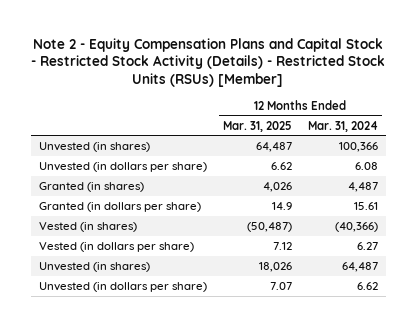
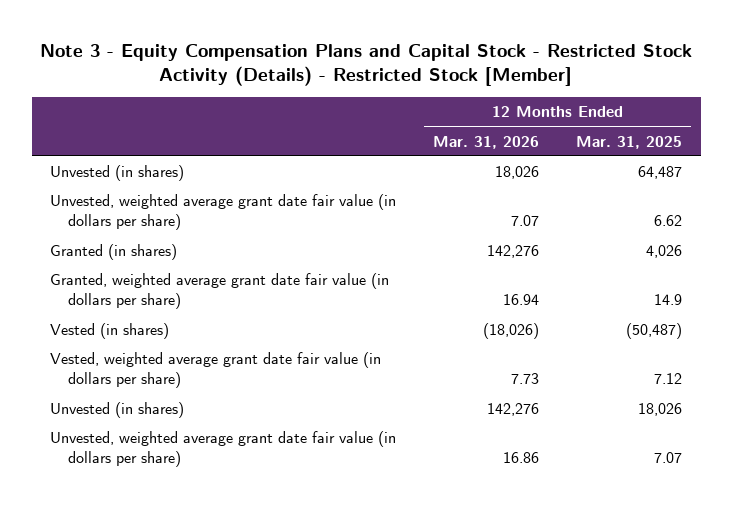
- Note 2 - Equity Compensation Plans and Capital Stock - Restricted Stock Activity (Details) - Restricted Stock Units (RSUs) [Member]
+ Note 3 - Equity Compensation Plans and Capital Stock - Restricted Stock Activity (Details) - Restricted Stock [Member]
- | 12 Months Ended Mar. 31, 2025 | 12 Months Ended Mar. 31, 2024
+ | 12 Months Ended Mar. 31, 2026 | 12 Months Ended Mar. 31, 2025
- Unvested (in dollars per share) | 6.62 | 6.08
+ Unvested, weighted average grant date fair value (in dollars per share) | 7.07 | 6.62
- Granted (in dollars per share) | 14.9 | 15.61
+ Granted, weighted average grant date fair value (in dollars per share) | 16.94 | 14.9
- Vested (in dollars per share) | 7.12 | 6.27
+ Vested, weighted average grant date fair value (in dollars per share) | 7.73 | 7.12
- Unvested (in dollars per share) | 7.07 | 6.62
+ Unvested, weighted average grant date fair value (in dollars per share) | 16.86 | 7.07

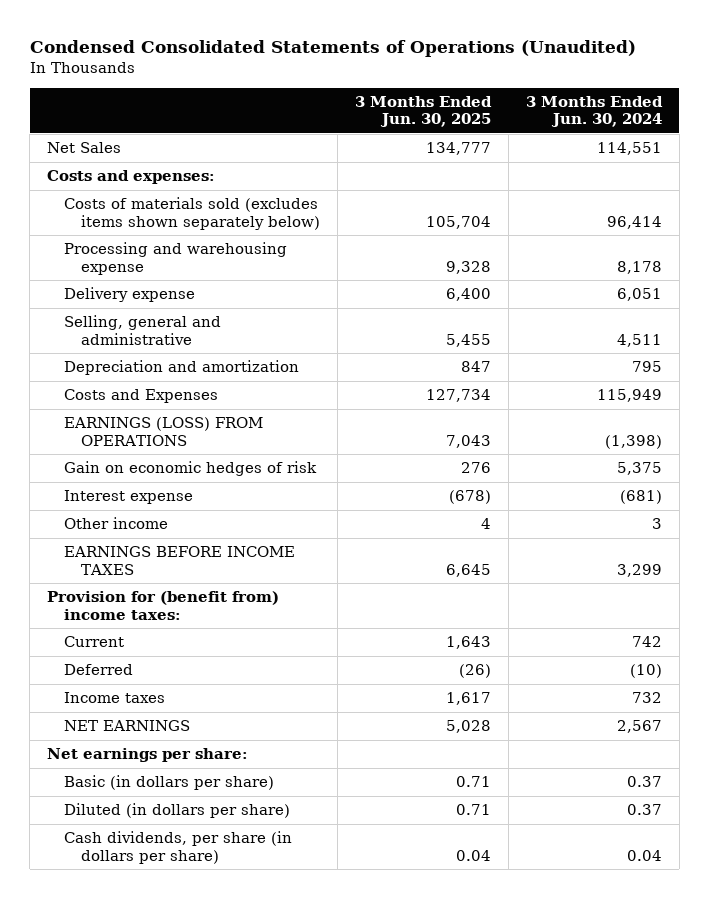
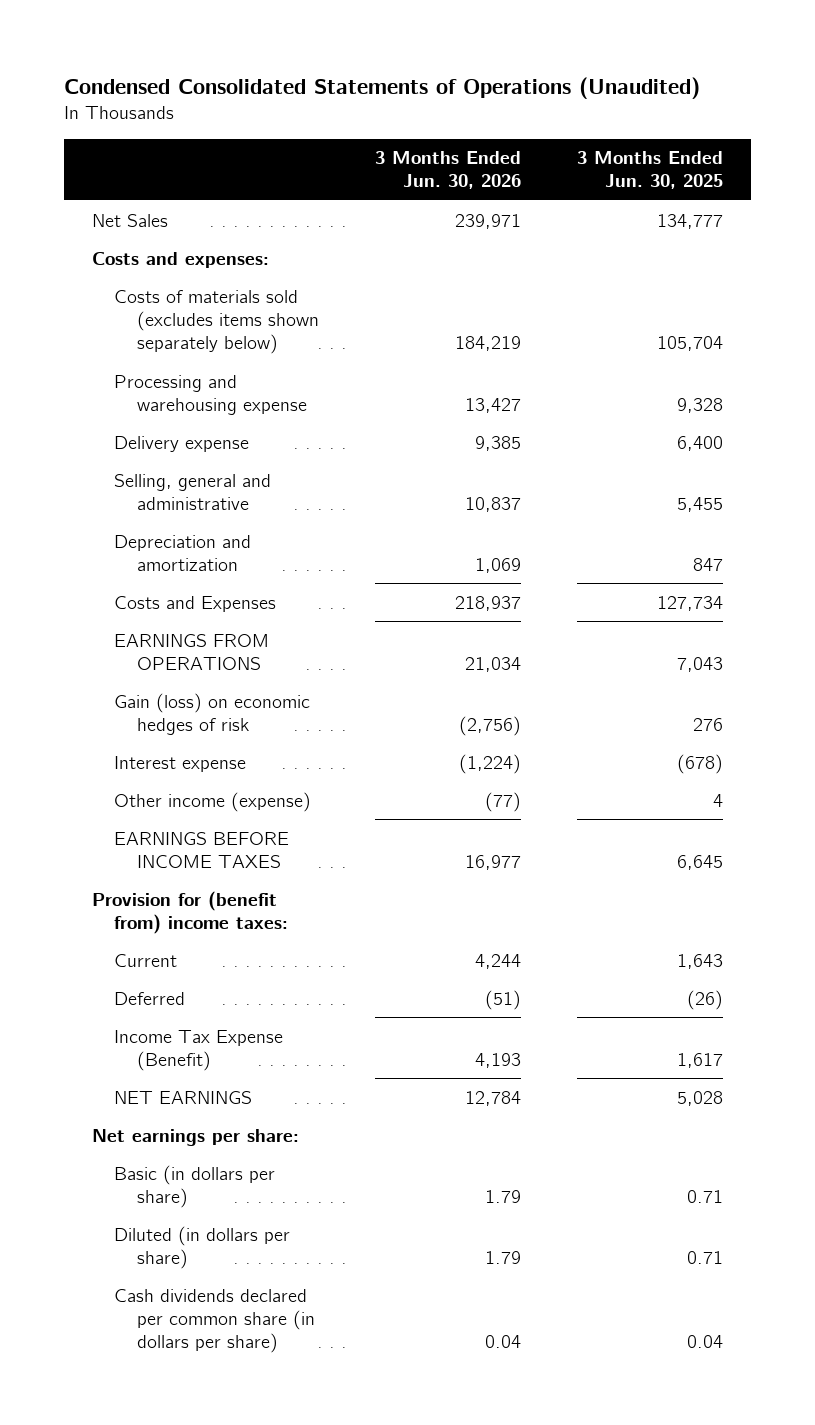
- | 3 Months Ended Jun. 30, 2025 | 3 Months Ended Jun. 30, 2024
+ | 3 Months Ended Jun. 30, 2026 | 3 Months Ended Jun. 30, 2025
- EARNINGS (LOSS) FROM OPERATIONS | 7,043 | (1,398)
- Gain on economic hedges of risk | 276 | 5,375
+ EARNINGS FROM OPERATIONS | 21,034 | 7,043
+ Gain (loss) on economic hedges of risk | (2,756) | 276
- Other income | 4 | 3
+ Other income (expense) | (77) | 4
- Income taxes | 1,617 | 732
+ Income Tax Expense (Benefit) | 4,193 | 1,617
- Cash dividends, per share (in dollars per share) | 0.04 | 0.04
+ Cash dividends declared per common share (in dollars per share) | 0.04 | 0.04

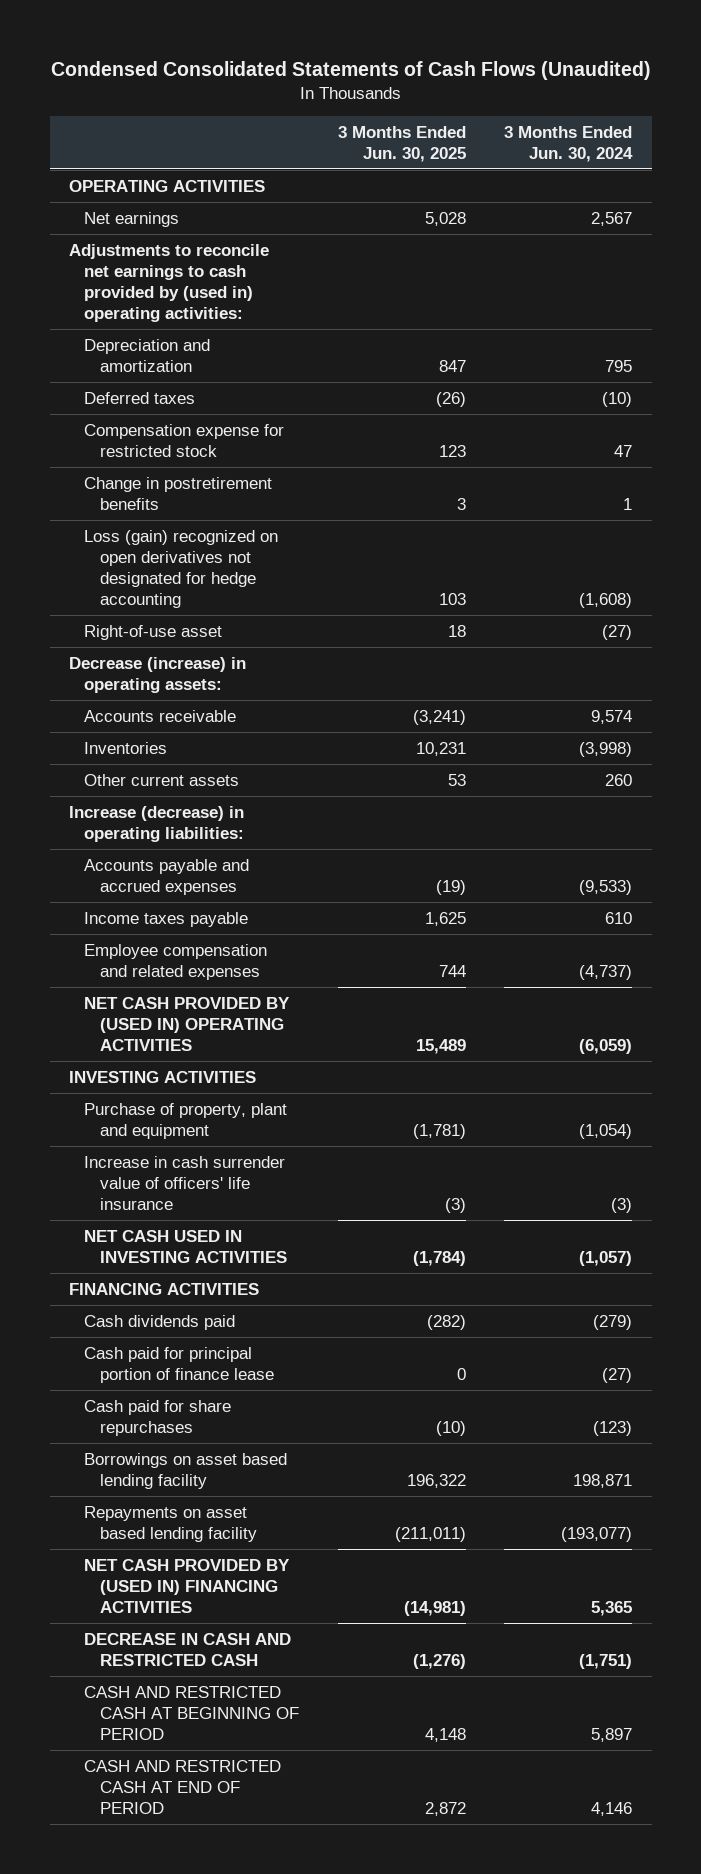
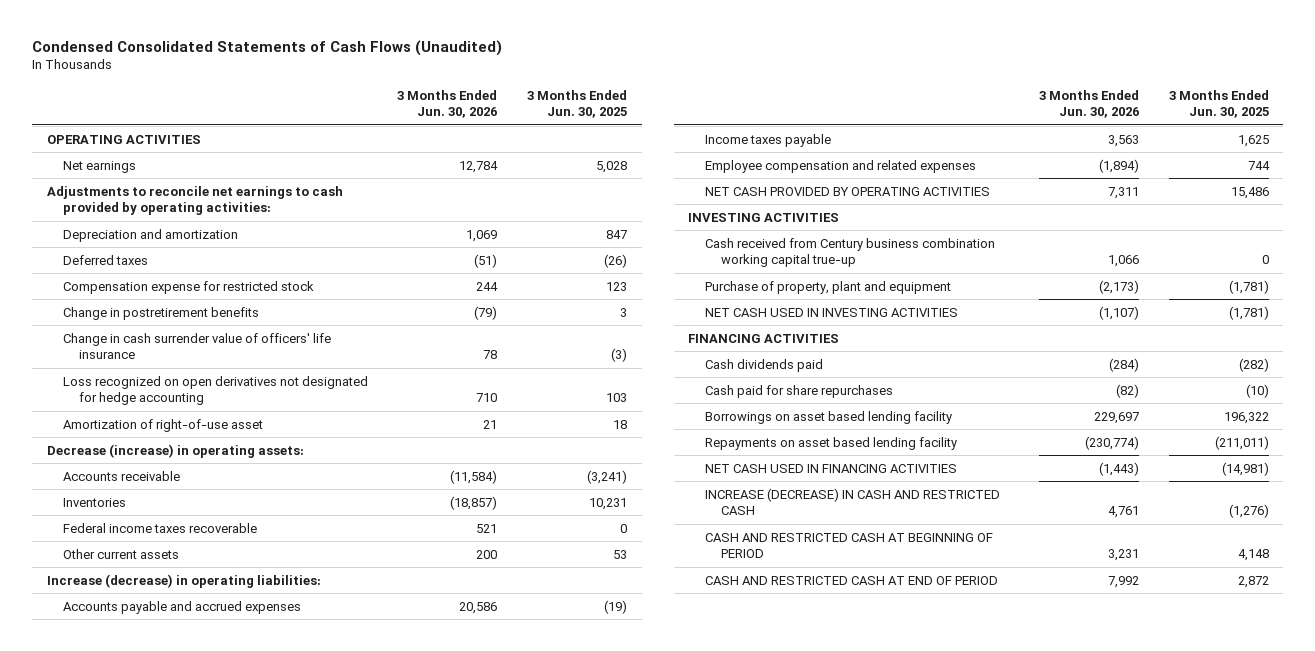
- | 3 Months Ended Jun. 30, 2025 | 3 Months Ended Jun. 30, 2024
+ | 3 Months Ended Jun. 30, 2026 | 3 Months Ended Jun. 30, 2025
- Adjustments to reconcile net earnings to cash provided by (used in) operating activities:
+ Adjustments to reconcile net earnings to cash provided by operating activities:
- Loss (gain) recognized on open derivatives not designated for hedge accounting | 103 | (1,608)
- Right-of-use asset | 18 | (27)
+ Change in cash surrender value of officers' life insurance | 78 | (3)
+ Loss recognized on open derivatives not designated for hedge accounting | 710 | 103
+ Amortization of right-of-use asset | 21 | 18
+ Federal income taxes recoverable | 521 | 0
- NET CASH PROVIDED BY (USED IN) OPERATING ACTIVITIES | 15,489 | (6,059)
+ NET CASH PROVIDED BY OPERATING ACTIVITIES | 7,311 | 15,486
+ Cash received from Century business combination working capital true-up | 1,066 | 0
- Increase in cash surrender value of officers' life insurance | (3) | (3)
- NET CASH USED IN INVESTING ACTIVITIES | (1,784) | (1,057)
+ NET CASH USED IN INVESTING ACTIVITIES | (1,107) | (1,781)
- Cash paid for principal portion of finance lease | 0 | (27)
- NET CASH PROVIDED BY (USED IN) FINANCING ACTIVITIES | (14,981) | 5,365
- DECREASE IN CASH AND RESTRICTED CASH | (1,276) | (1,751)
+ NET CASH USED IN FINANCING ACTIVITIES | (1,443) | (14,981)
+ INCREASE (DECREASE) IN CASH AND RESTRICTED CASH | 4,761 | (1,276)

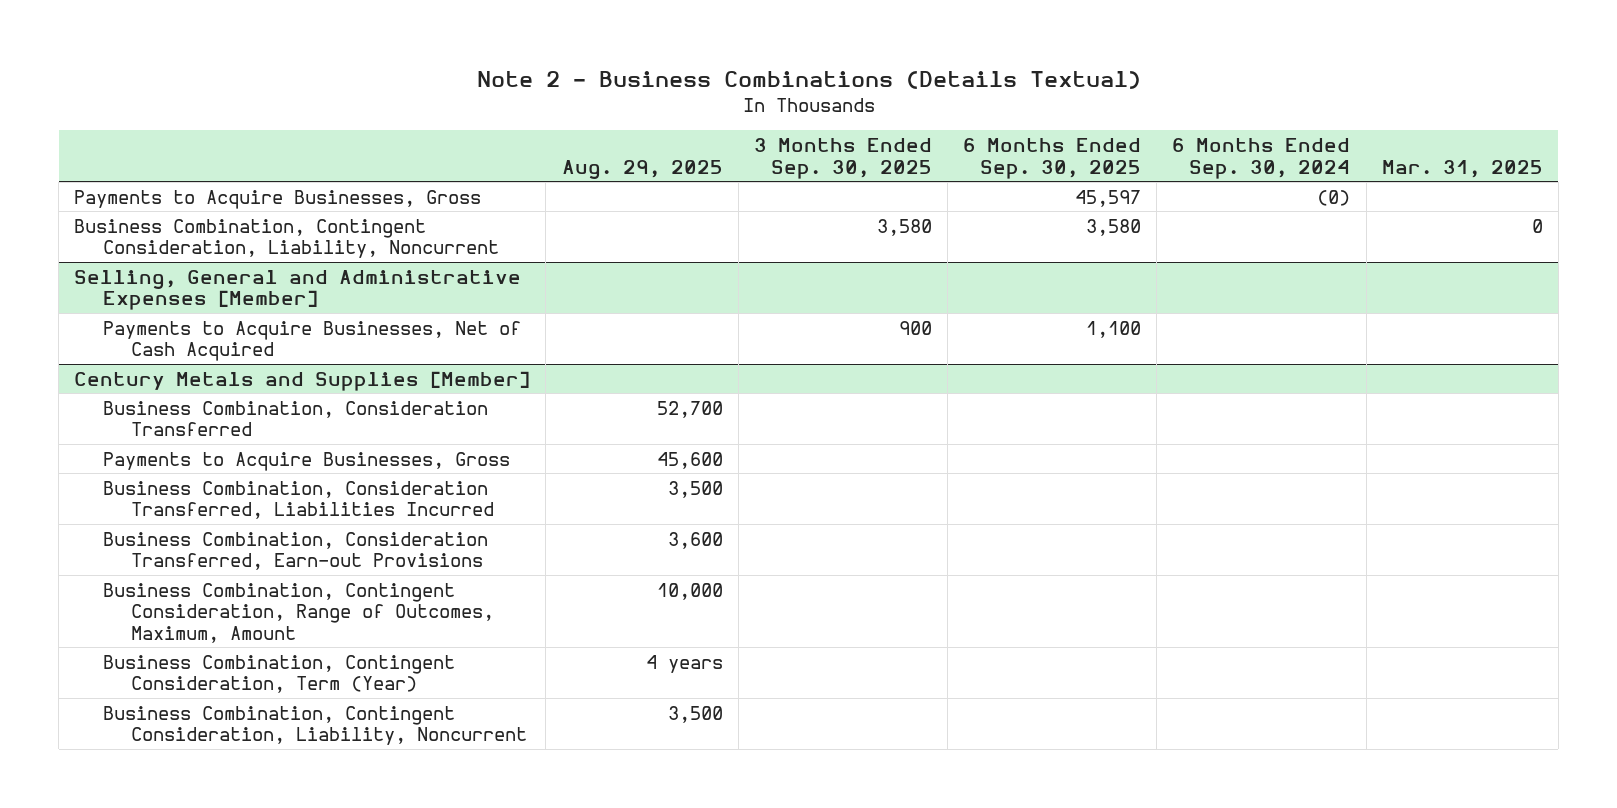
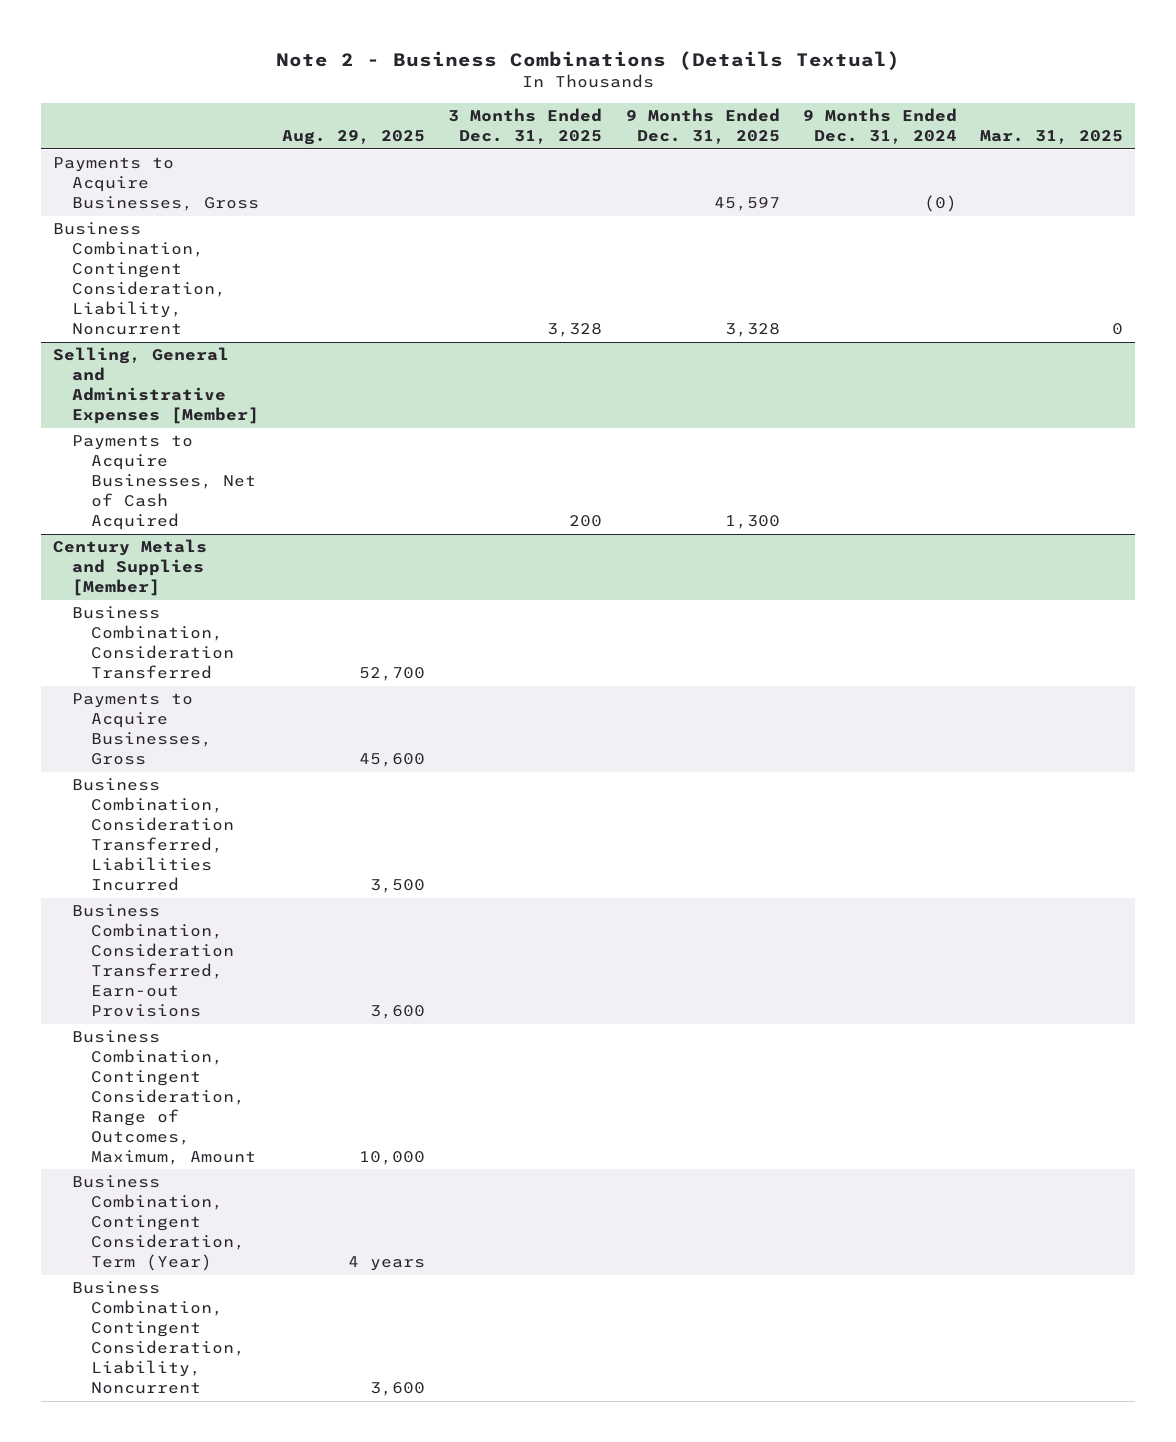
- | Aug. 29, 2025 | 3 Months Ended Sep. 30, 2025 | 6 Months Ended Sep. 30, 2025 | 6 Months Ended Sep. 30, 2024 | Mar. 31, 2025
+ | Aug. 29, 2025 | 3 Months Ended Dec. 31, 2025 | 9 Months Ended Dec. 31, 2025 | 9 Months Ended Dec. 31, 2024 | Mar. 31, 2025
@ Century Metals and Supplies [Member]
- Business Combination, Contingent Consideration, Liability, Noncurrent | 3,500 | | | |
+ Business Combination, Contingent Consideration, Liability, Noncurrent | 3,600 | | | |

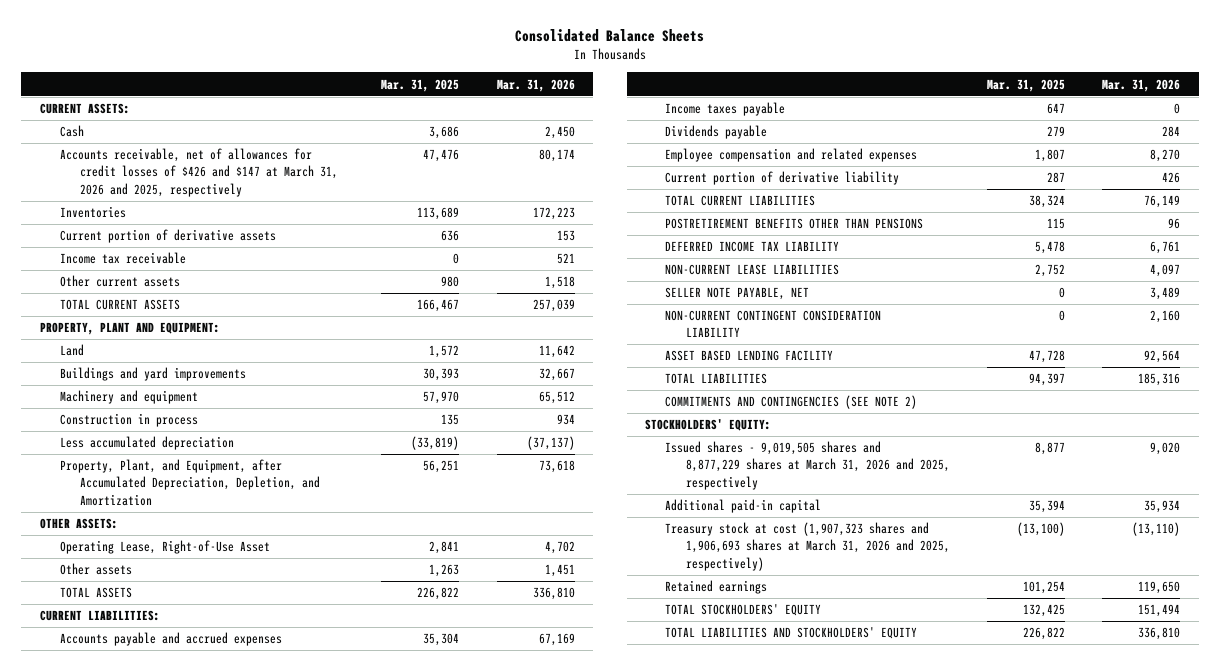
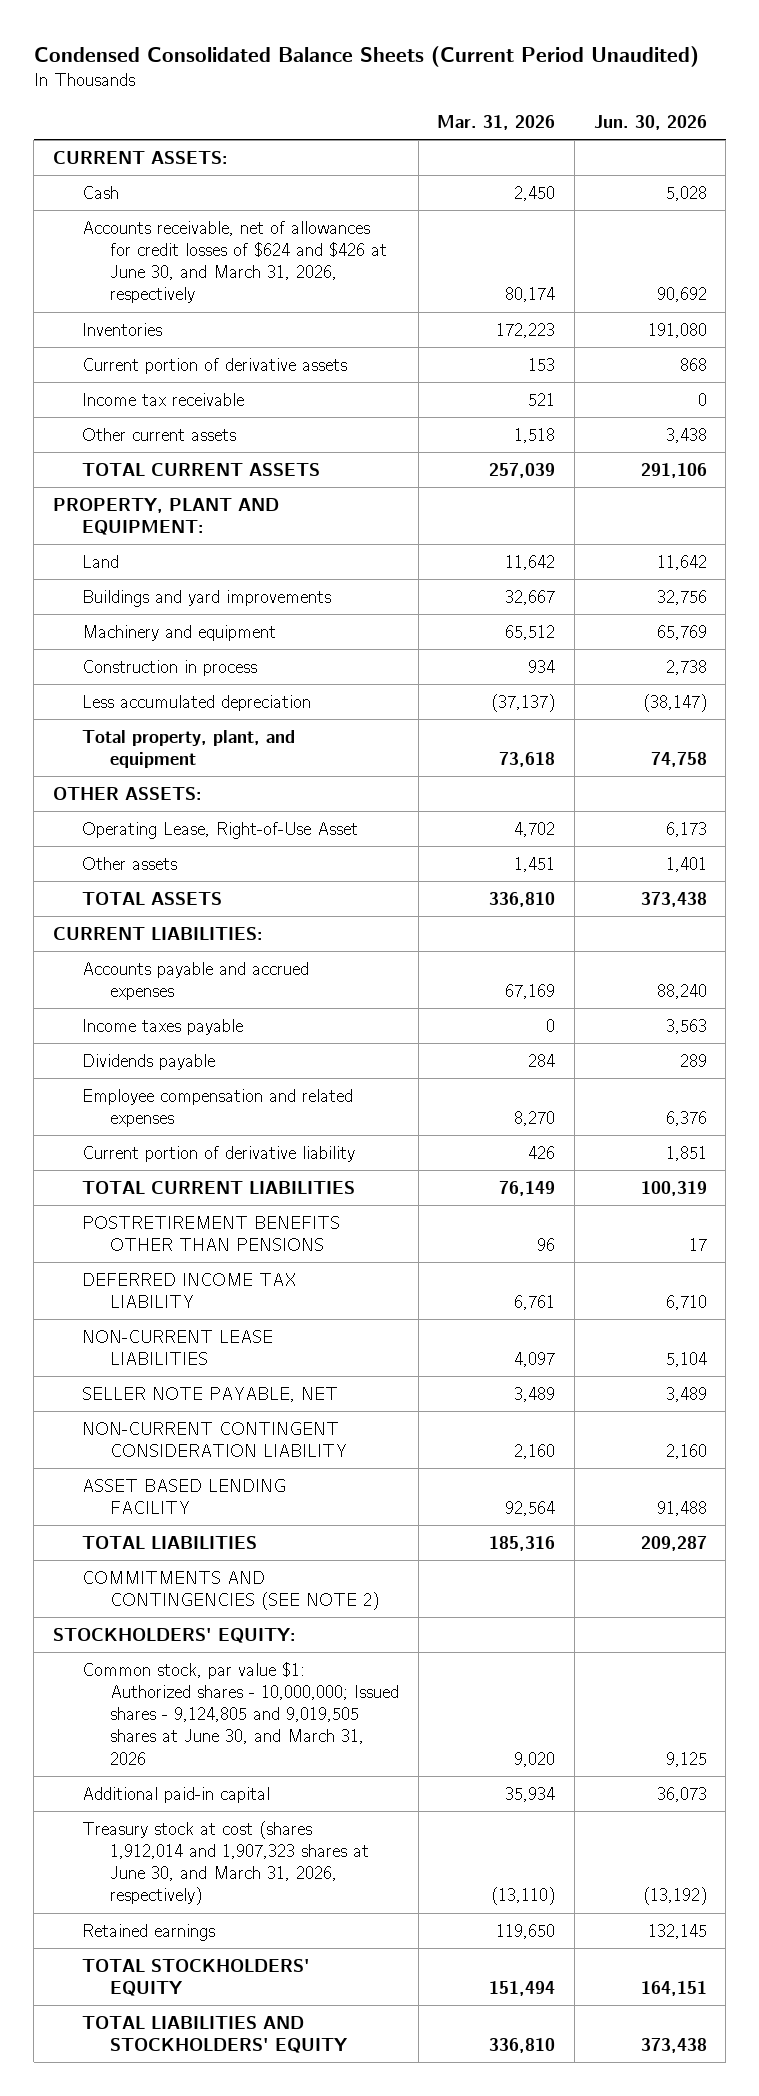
- Consolidated Balance Sheets
+ Condensed Consolidated Balance Sheets (Current Period Unaudited)
- | Mar. 31, 2025 | Mar. 31, 2026
+ | Mar. 31, 2026 | Jun. 30, 2026
- Accounts receivable, net of allowances for credit losses of $426 and $147 at March 31, 2026 and 2025, respectively | 47,476 | 80,174
+ Accounts receivable, net of allowances for credit losses of $624 and $426 at June 30, and March 31, 2026, respectively | 80,174 | 90,692
- Property, Plant, and Equipment, after Accumulated Depreciation, Depletion, and Amortization | 56,251 | 73,618
+ Total property, plant, and equipment | 73,618 | 74,758
- Issued shares - 9,019,505 shares and 8,877,229 shares at March 31, 2026 and 2025, respectively | 8,877 | 9,020
+ Common stock, par value $1: Authorized shares - 10,000,000; Issued shares - 9,124,805 and 9,019,505 shares at June 30, and March 31, 2026 | 9,020 | 9,125
- Treasury stock at cost (1,907,323 shares and 1,906,693 shares at March 31, 2026 and 2025, respectively) | (13,100) | (13,110)
+ Treasury stock at cost (shares 1,912,014 and 1,907,323 shares at June 30, and March 31, 2026, respectively) | (13,110) | (13,192)

